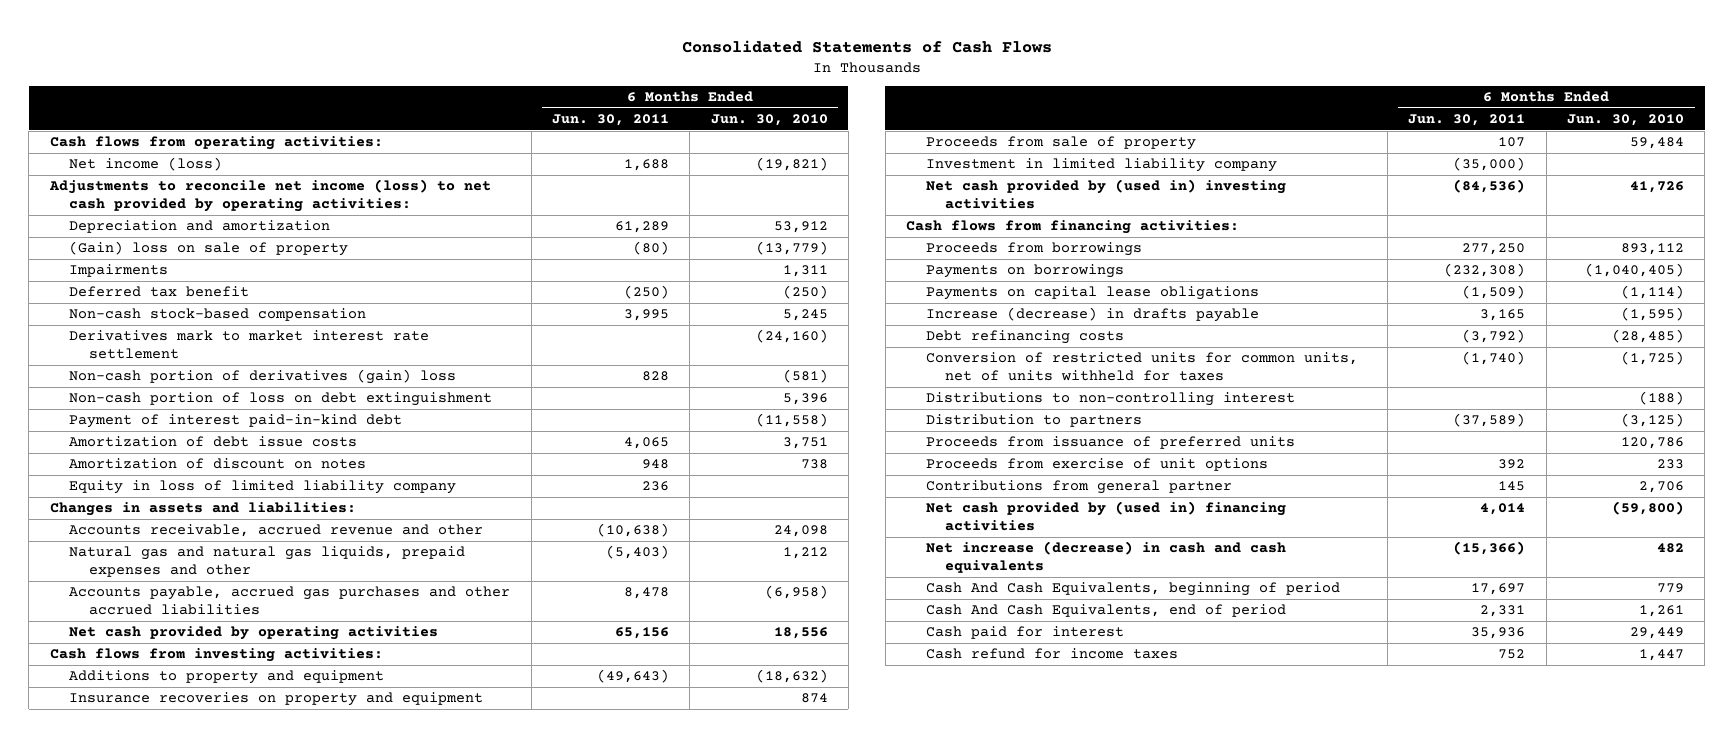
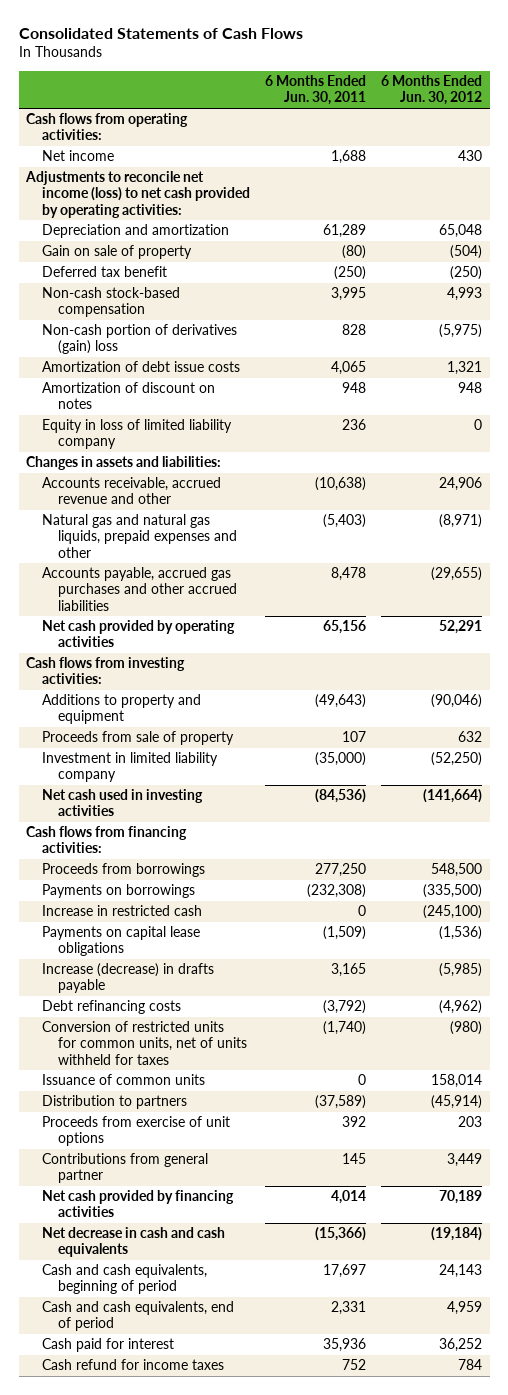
- | 6 Months Ended Jun. 30, 2011 | 6 Months Ended Jun. 30, 2010
+ | 6 Months Ended Jun. 30, 2011 | 6 Months Ended Jun. 30, 2012
- Net income (loss) | 1,688 | (19,821)
+ Net income | 1,688 | 430
- (Gain) loss on sale of property | (80) | (13,779)
- Impairments | | 1,311
+ Gain on sale of property | (80) | (504)
- Derivatives mark to market interest rate settlement | | (24,160)
- Non-cash portion of loss on debt extinguishment | | 5,396
- Payment of interest paid-in-kind debt | | (11,558)
- Insurance recoveries on property and equipment | | 874
- Net cash provided by (used in) investing activities | (84,536) | 41,726
+ Net cash used in investing activities | (84,536) | (141,664)
+ Increase in restricted cash | 0 | (245,100)
- Distributions to non-controlling interest | | (188)
+ Issuance of common units | 0 | 158,014
- Proceeds from issuance of preferred units | | 120,786
- Net cash provided by (used in) financing activities | 4,014 | (59,800)
- Net increase (decrease) in cash and cash equivalents | (15,366) | 482
- Cash And Cash Equivalents, beginning of period | 17,697 | 779
- Cash And Cash Equivalents, end of period | 2,331 | 1,261
+ Net cash provided by financing activities | 4,014 | 70,189
+ Net decrease in cash and cash equivalents | (15,366) | (19,184)
+ Cash and cash equivalents, beginning of period | 17,697 | 24,143
+ Cash and cash equivalents, end of period | 2,331 | 4,959

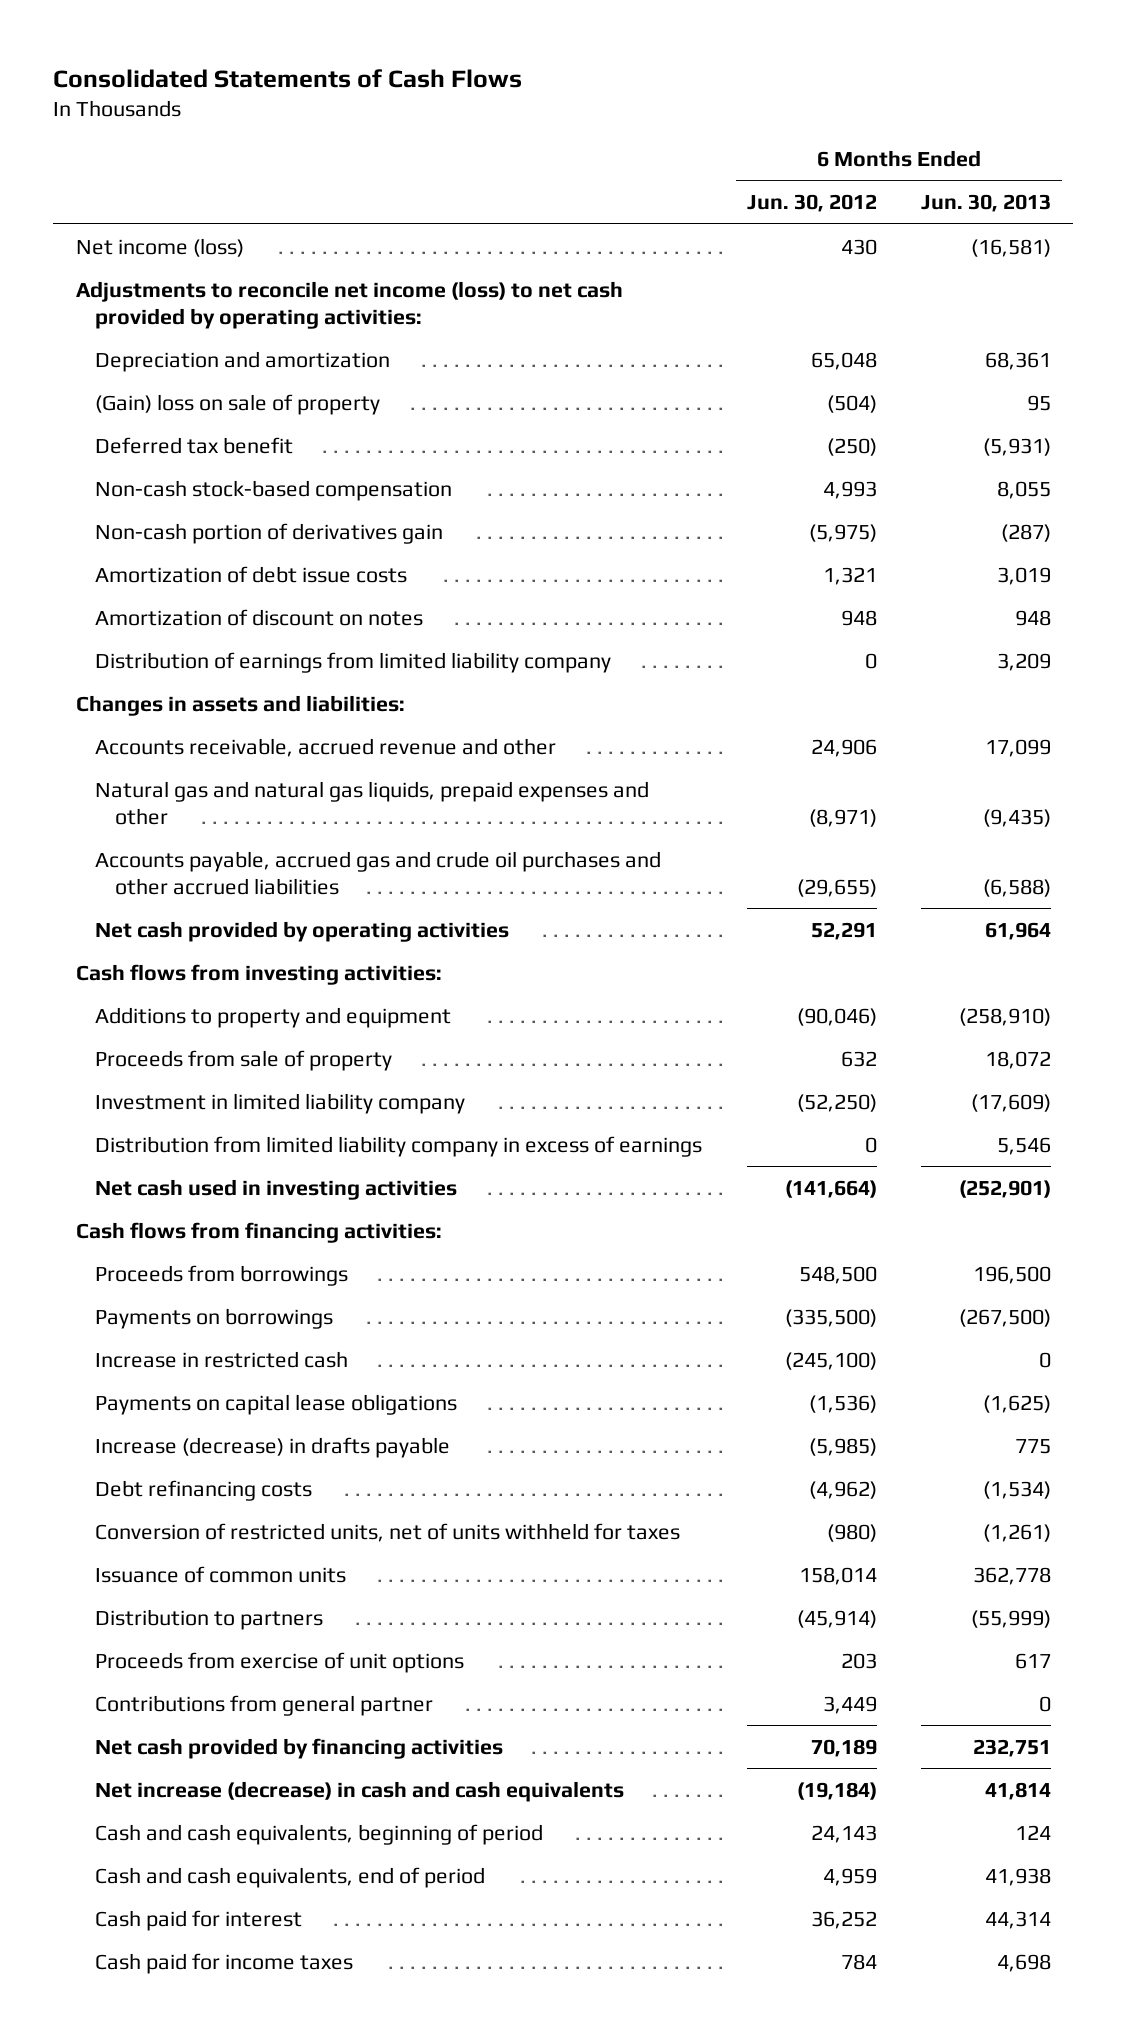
- | 6 Months Ended Jun. 30, 2011 | 6 Months Ended Jun. 30, 2012
+ | 6 Months Ended Jun. 30, 2012 | 6 Months Ended Jun. 30, 2013
- Cash flows from operating activities:
- Net income | 1,688 | 430
+ Net income (loss) | 430 | (16,581)
- Gain on sale of property | (80) | (504)
+ (Gain) loss on sale of property | (504) | 95
- Non-cash portion of derivatives (gain) loss | 828 | (5,975)
+ Non-cash portion of derivatives gain | (5,975) | (287)
- Equity in loss of limited liability company | 236 | 0
+ Distribution of earnings from limited liability company | 0 | 3,209
- Accounts payable, accrued gas purchases and other accrued liabilities | 8,478 | (29,655)
+ Accounts payable, accrued gas and crude oil purchases and other accrued liabilities | (29,655) | (6,588)
+ Distribution from limited liability company in excess of earnings | 0 | 5,546
- Conversion of restricted units for common units, net of units withheld for taxes | (1,740) | (980)
+ Conversion of restricted units, net of units withheld for taxes | (980) | (1,261)
- Net decrease in cash and cash equivalents | (15,366) | (19,184)
+ Net increase (decrease) in cash and cash equivalents | (19,184) | 41,814
- Cash refund for income taxes | 752 | 784
+ Cash paid for income taxes | 784 | 4,698

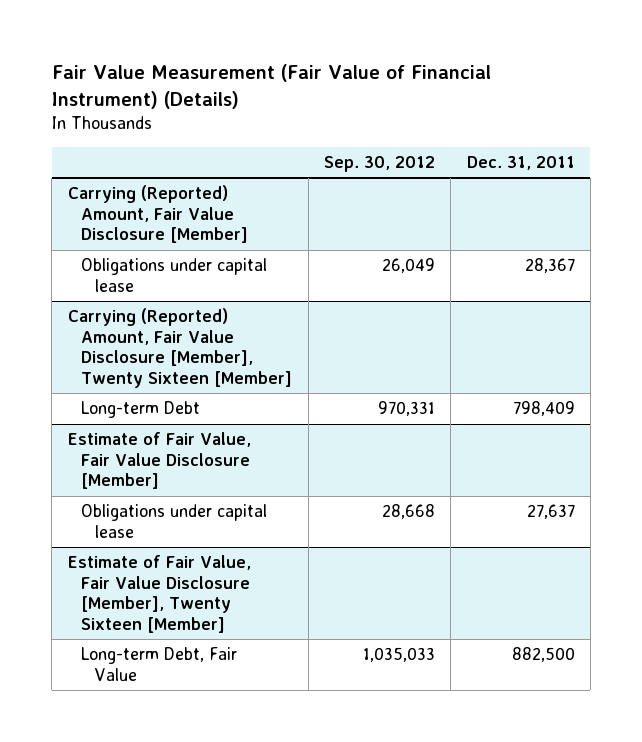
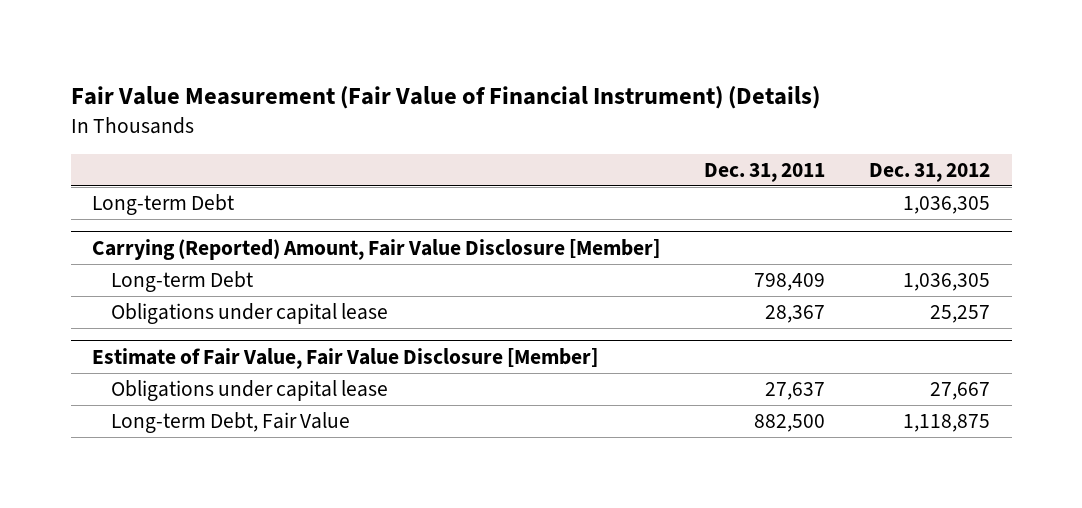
- | Sep. 30, 2012 | Dec. 31, 2011
+ | Dec. 31, 2011 | Dec. 31, 2012
+ Long-term Debt | | 1,036,305
- Carrying (Reported) Amount, Fair Value Disclosure [Member], Twenty Sixteen [Member]
@ Carrying (Reported) Amount, Fair Value Disclosure [Member]
moved down: Obligations under capital lease | 28,367 | 25,257
- Estimate of Fair Value, Fair Value Disclosure [Member], Twenty Sixteen [Member]

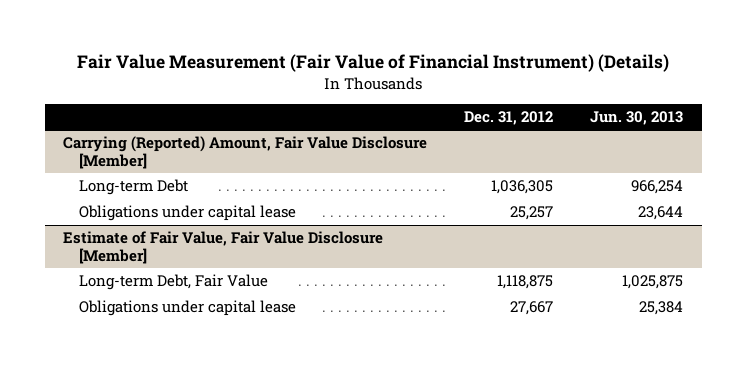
- | Dec. 31, 2011 | Dec. 31, 2012
+ | Dec. 31, 2012 | Jun. 30, 2013
- Long-term Debt | | 1,036,305
@ Estimate of Fair Value, Fair Value Disclosure [Member]
moved down: Obligations under capital lease | 27,667 | 25,384

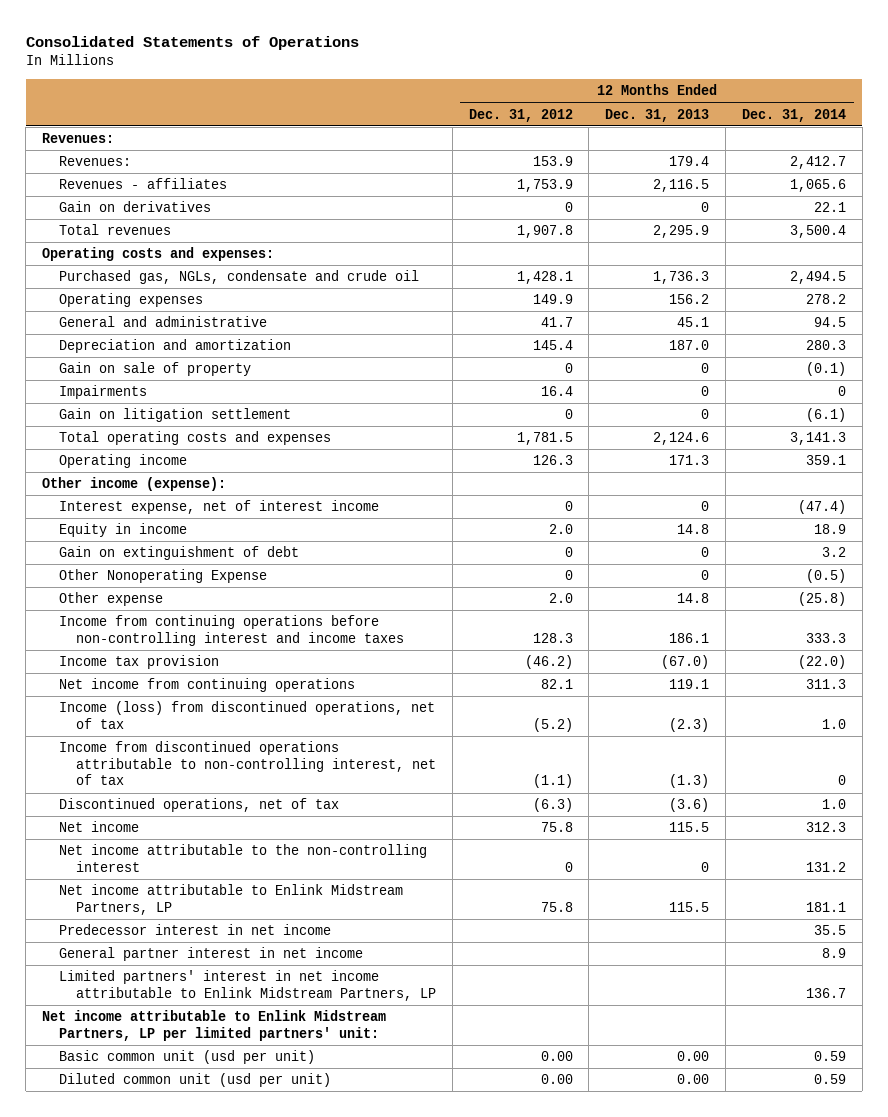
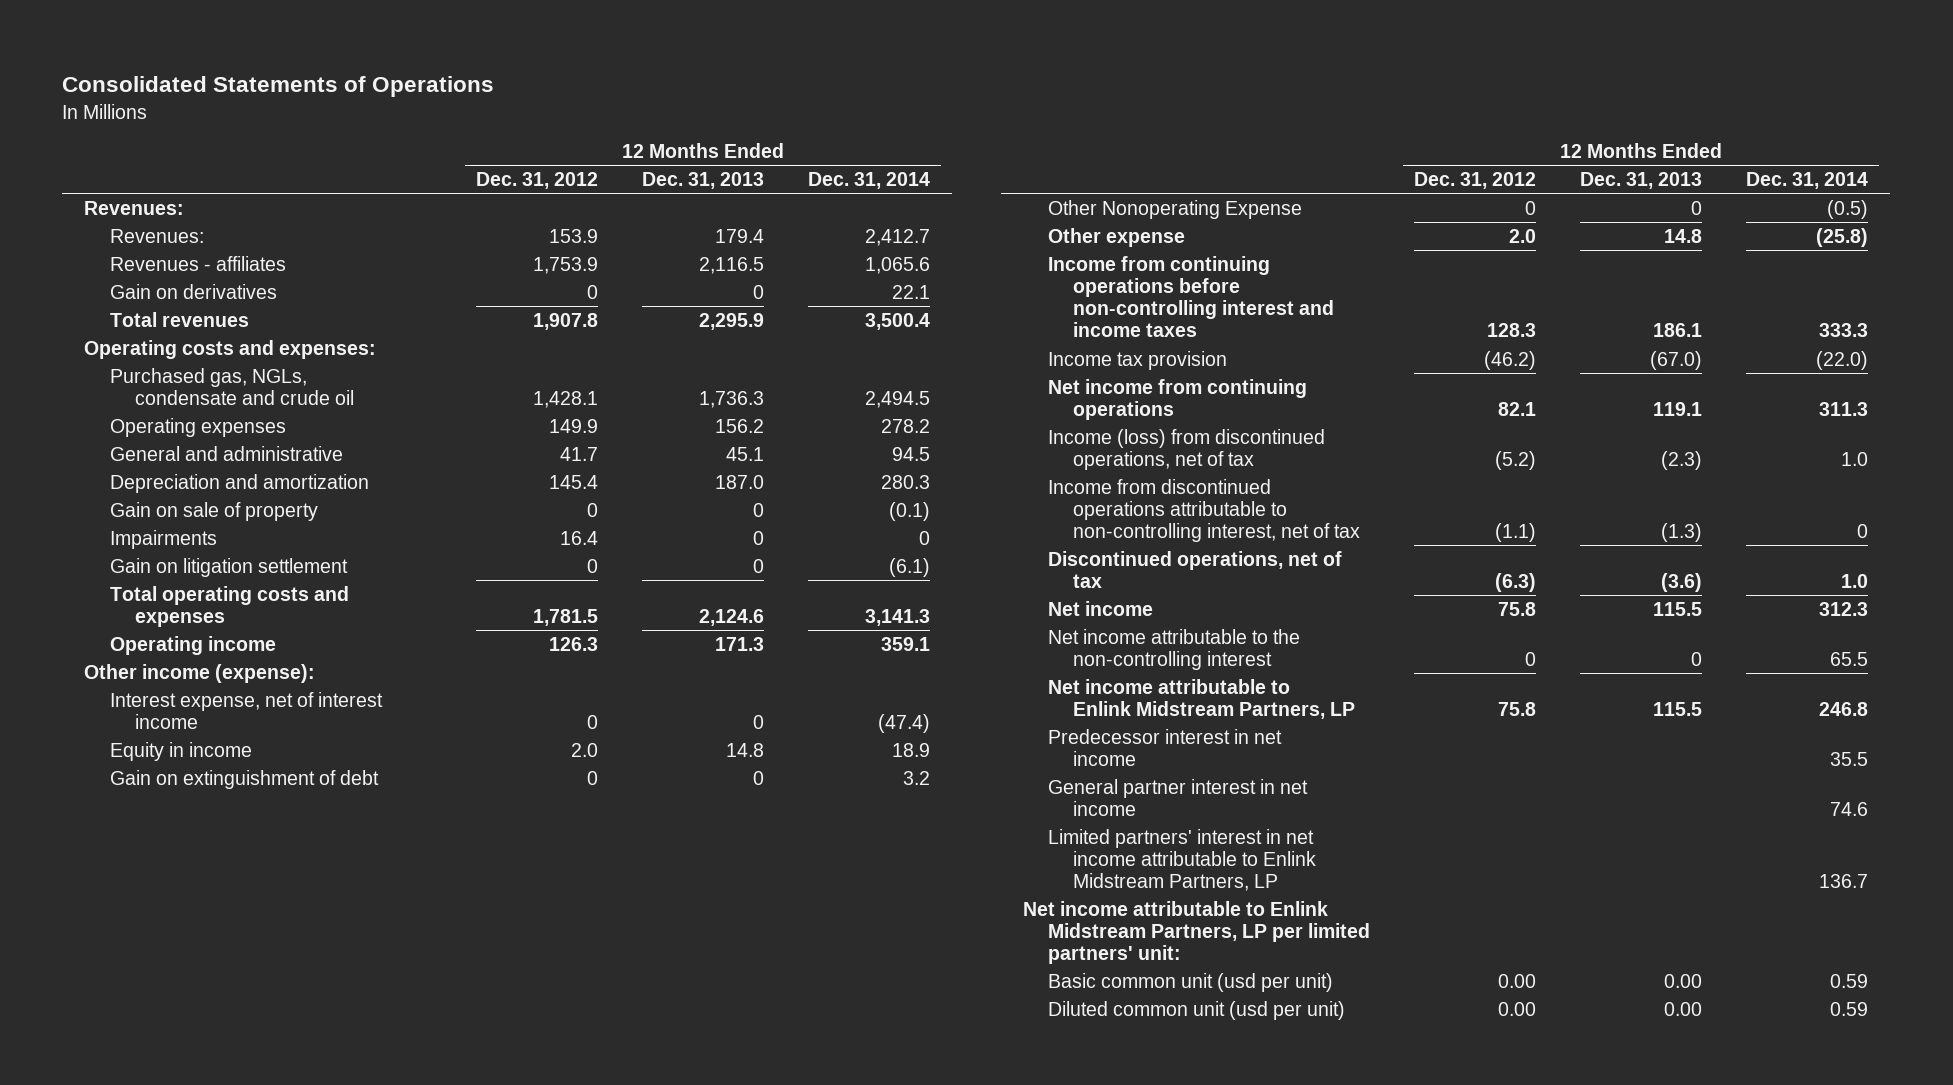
- Net income attributable to the non-controlling interest | 0 | 0 | 131.2
- Net income attributable to Enlink Midstream Partners, LP | 75.8 | 115.5 | 181.1
+ Net income attributable to the non-controlling interest | 0 | 0 | 65.5
+ Net income attributable to Enlink Midstream Partners, LP | 75.8 | 115.5 | 246.8
- General partner interest in net income | | | 8.9
+ General partner interest in net income | | | 74.6

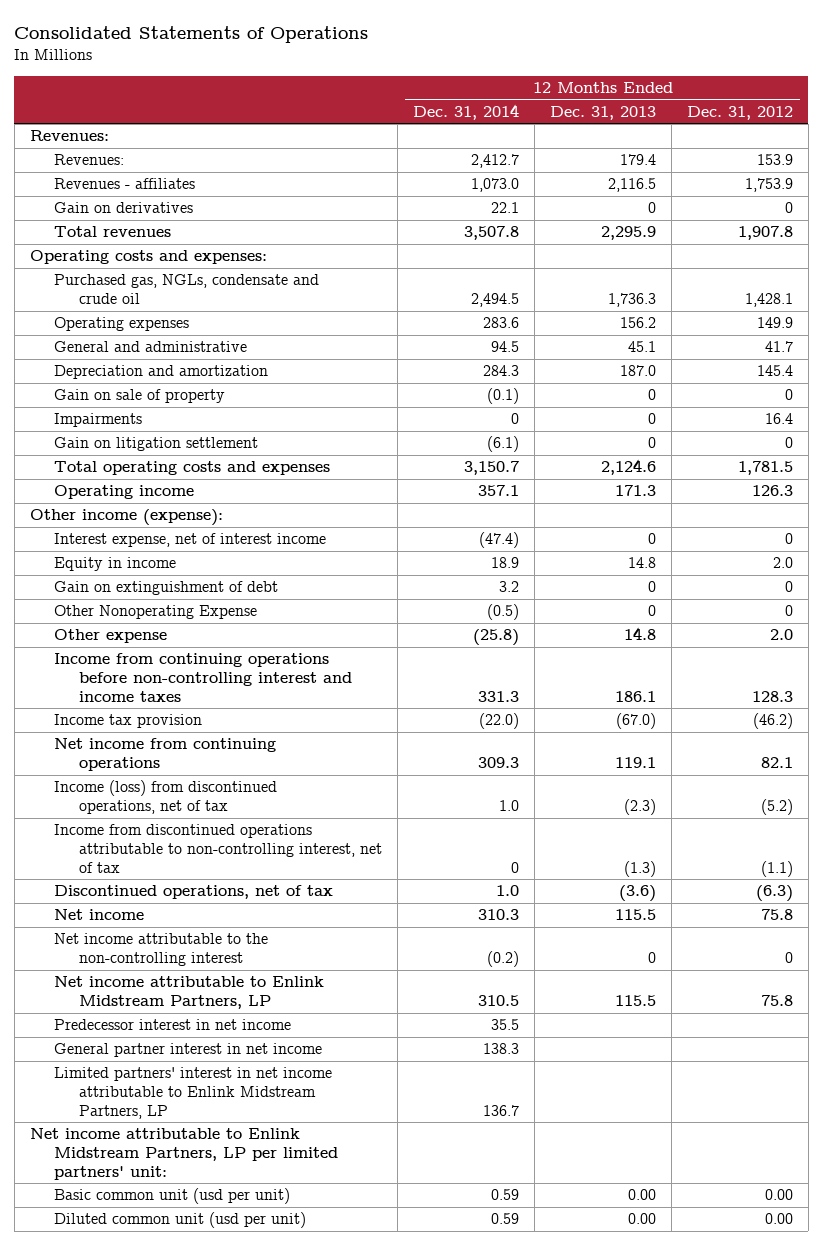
- | 12 Months Ended Dec. 31, 2012 | 12 Months Ended Dec. 31, 2013 | 12 Months Ended Dec. 31, 2014
+ | 12 Months Ended Dec. 31, 2014 | 12 Months Ended Dec. 31, 2013 | 12 Months Ended Dec. 31, 2012
- Revenues - affiliates | 1,753.9 | 2,116.5 | 1,065.6
+ Revenues - affiliates | 1,073.0 | 2,116.5 | 1,753.9
- Total revenues | 1,907.8 | 2,295.9 | 3,500.4
+ Total revenues | 3,507.8 | 2,295.9 | 1,907.8
- Operating expenses | 149.9 | 156.2 | 278.2
+ Operating expenses | 283.6 | 156.2 | 149.9
- Depreciation and amortization | 145.4 | 187.0 | 280.3
+ Depreciation and amortization | 284.3 | 187.0 | 145.4
- Total operating costs and expenses | 1,781.5 | 2,124.6 | 3,141.3
- Operating income | 126.3 | 171.3 | 359.1
+ Total operating costs and expenses | 3,150.7 | 2,124.6 | 1,781.5
+ Operating income | 357.1 | 171.3 | 126.3
- Income from continuing operations before non-controlling interest and income taxes | 128.3 | 186.1 | 333.3
+ Income from continuing operations before non-controlling interest and income taxes | 331.3 | 186.1 | 128.3
- Net income from continuing operations | 82.1 | 119.1 | 311.3
+ Net income from continuing operations | 309.3 | 119.1 | 82.1
- Net income | 75.8 | 115.5 | 312.3
- Net income attributable to the non-controlling interest | 0 | 0 | 65.5
- Net income attributable to Enlink Midstream Partners, LP | 75.8 | 115.5 | 246.8
+ Net income | 310.3 | 115.5 | 75.8
+ Net income attributable to the non-controlling interest | (0.2) | 0 | 0
+ Net income attributable to Enlink Midstream Partners, LP | 310.5 | 115.5 | 75.8
- General partner interest in net income | | | 74.6
+ General partner interest in net income | 138.3 | |

